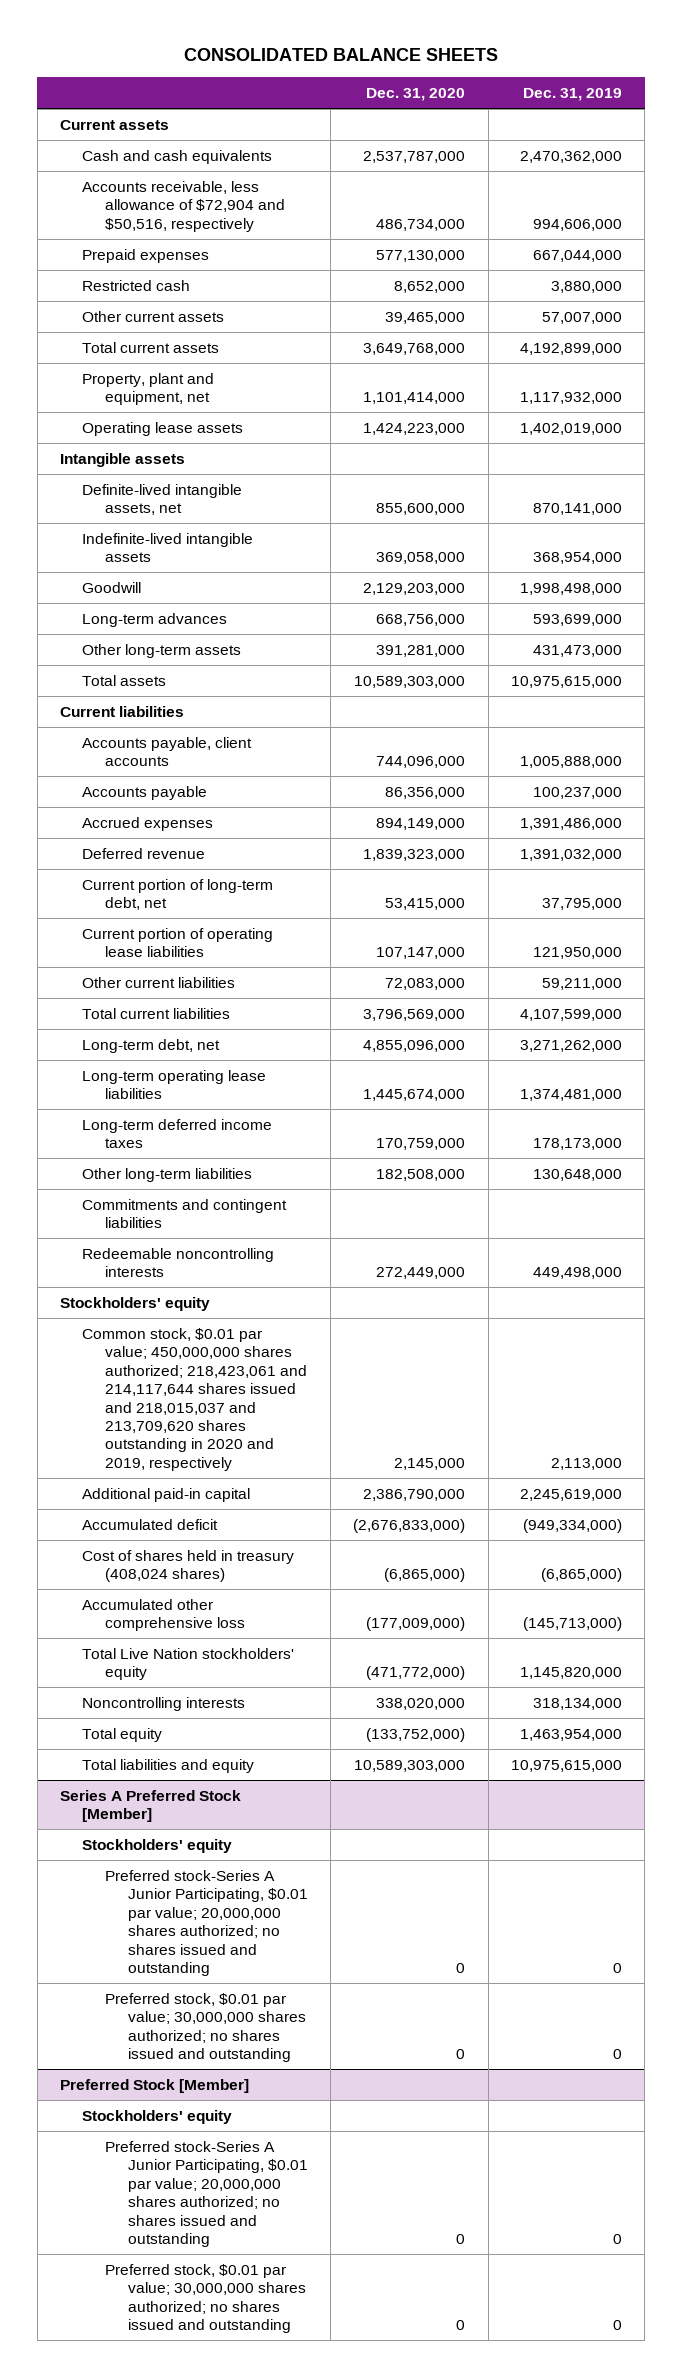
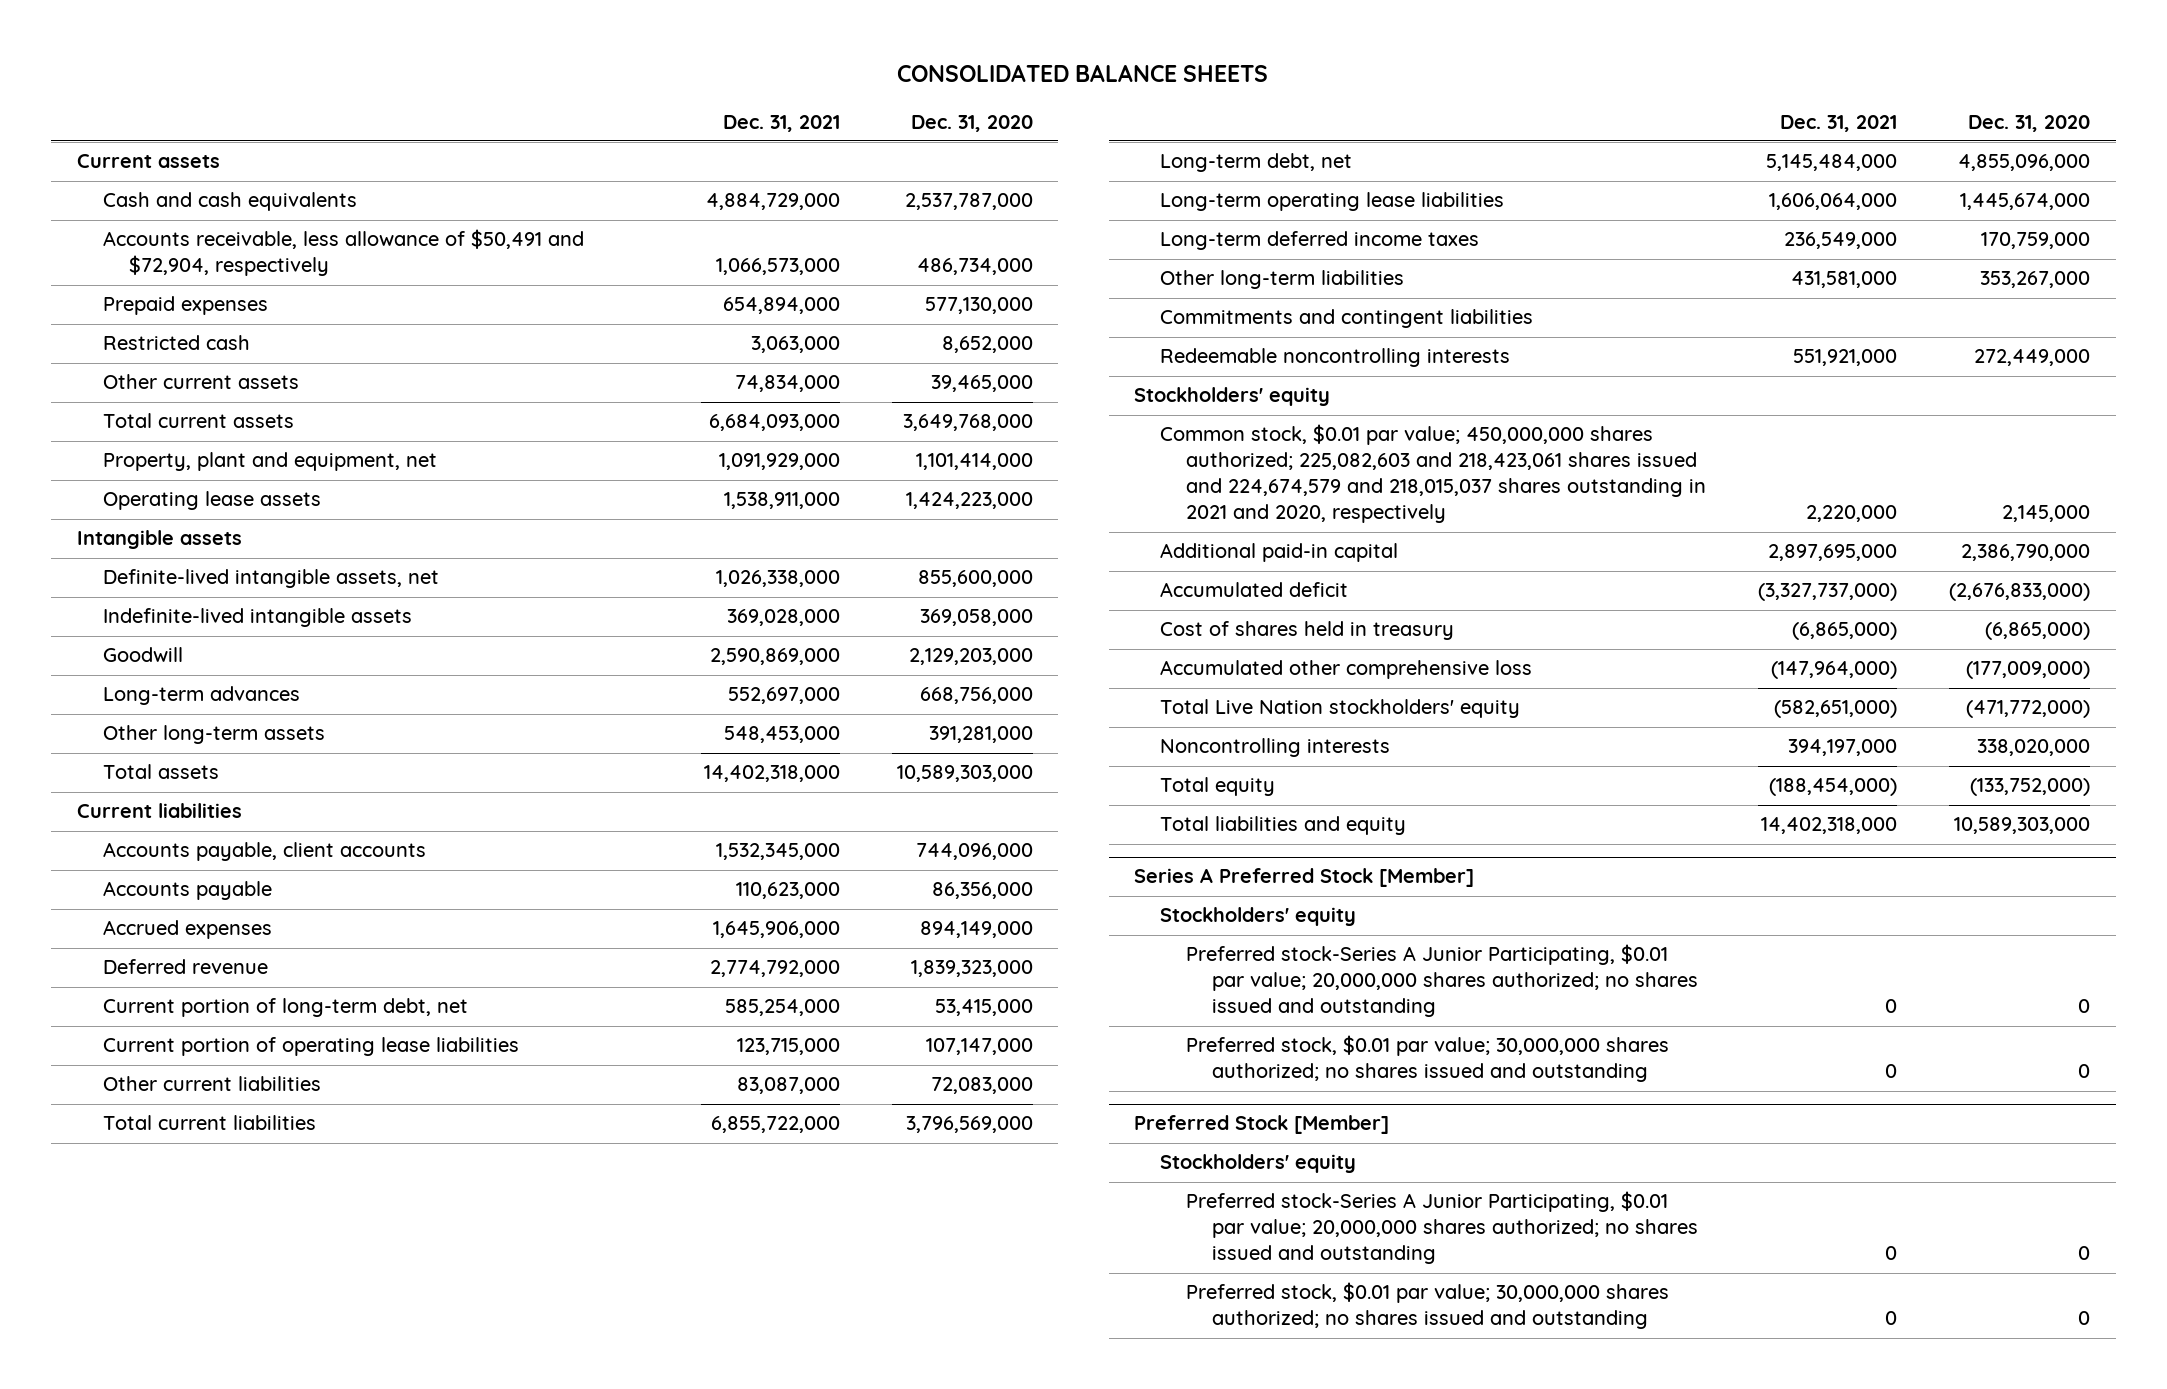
- | Dec. 31, 2020 | Dec. 31, 2019
+ | Dec. 31, 2021 | Dec. 31, 2020
- Accounts receivable, less allowance of $72,904 and $50,516, respectively | 486,734,000 | 994,606,000
+ Accounts receivable, less allowance of $50,491 and $72,904, respectively | 1,066,573,000 | 486,734,000
- Other long-term liabilities | 182,508,000 | 130,648,000
+ Other long-term liabilities | 431,581,000 | 353,267,000
- Common stock, $0.01 par value; 450,000,000 shares authorized; 218,423,061 and 214,117,644 shares issued and 218,015,037 and 213,709,620 shares outstanding in 2020 and 2019, respectively | 2,145,000 | 2,113,000
+ Common stock, $0.01 par value; 450,000,000 shares authorized; 225,082,603 and 218,423,061 shares issued and 224,674,579 and 218,015,037 shares outstanding in 2021 and 2020, respectively | 2,220,000 | 2,145,000
- Cost of shares held in treasury (408,024 shares) | (6,865,000) | (6,865,000)
+ Cost of shares held in treasury | (6,865,000) | (6,865,000)

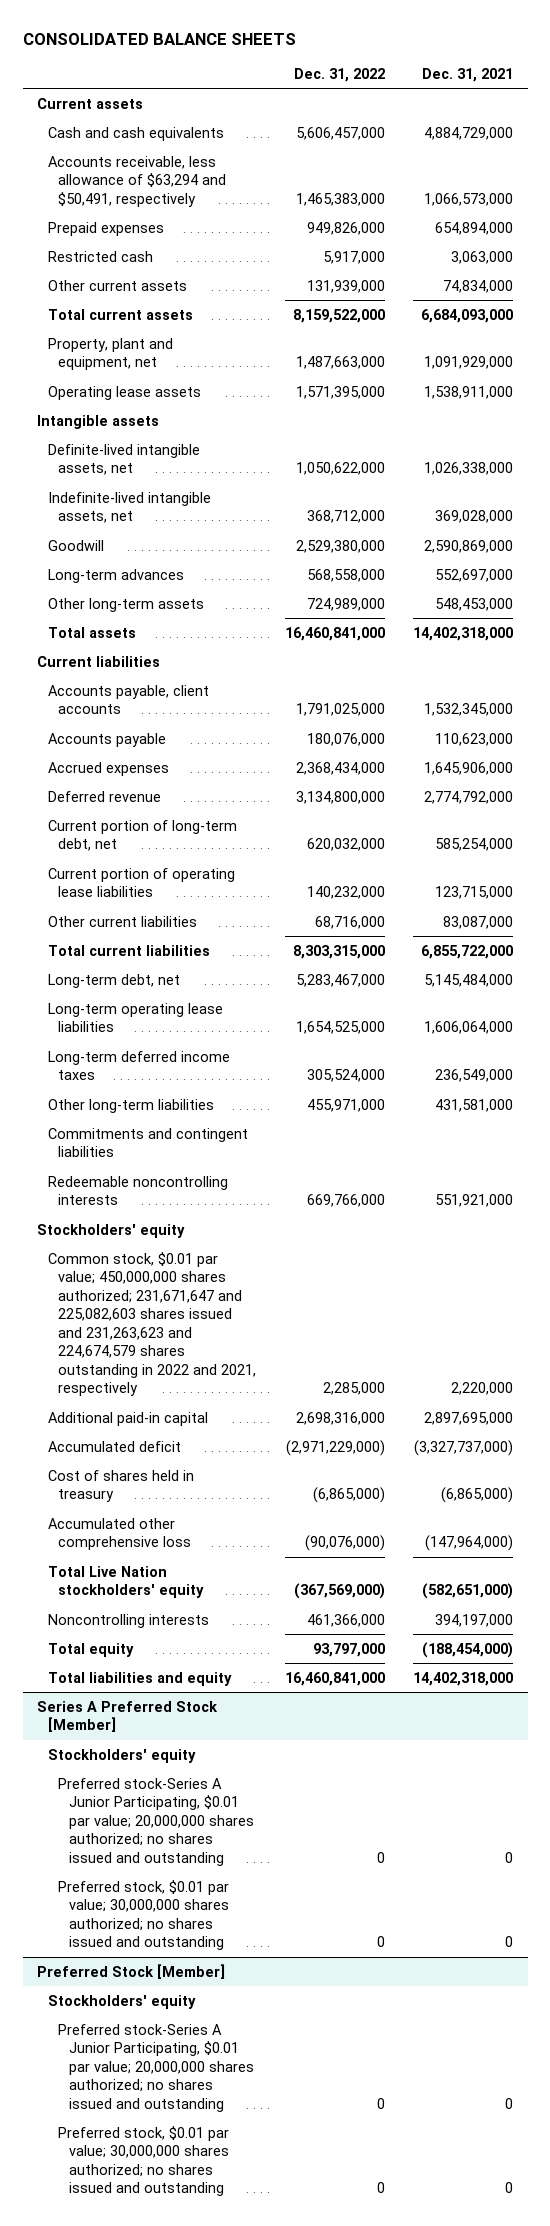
- | Dec. 31, 2021 | Dec. 31, 2020
+ | Dec. 31, 2022 | Dec. 31, 2021
- Accounts receivable, less allowance of $50,491 and $72,904, respectively | 1,066,573,000 | 486,734,000
+ Accounts receivable, less allowance of $63,294 and $50,491, respectively | 1,465,383,000 | 1,066,573,000
- Indefinite-lived intangible assets | 369,028,000 | 369,058,000
+ Indefinite-lived intangible assets, net | 368,712,000 | 369,028,000
- Common stock, $0.01 par value; 450,000,000 shares authorized; 225,082,603 and 218,423,061 shares issued and 224,674,579 and 218,015,037 shares outstanding in 2021 and 2020, respectively | 2,220,000 | 2,145,000
+ Common stock, $0.01 par value; 450,000,000 shares authorized; 231,671,647 and 225,082,603 shares issued and 231,263,623 and 224,674,579 shares outstanding in 2022 and 2021, respectively | 2,285,000 | 2,220,000

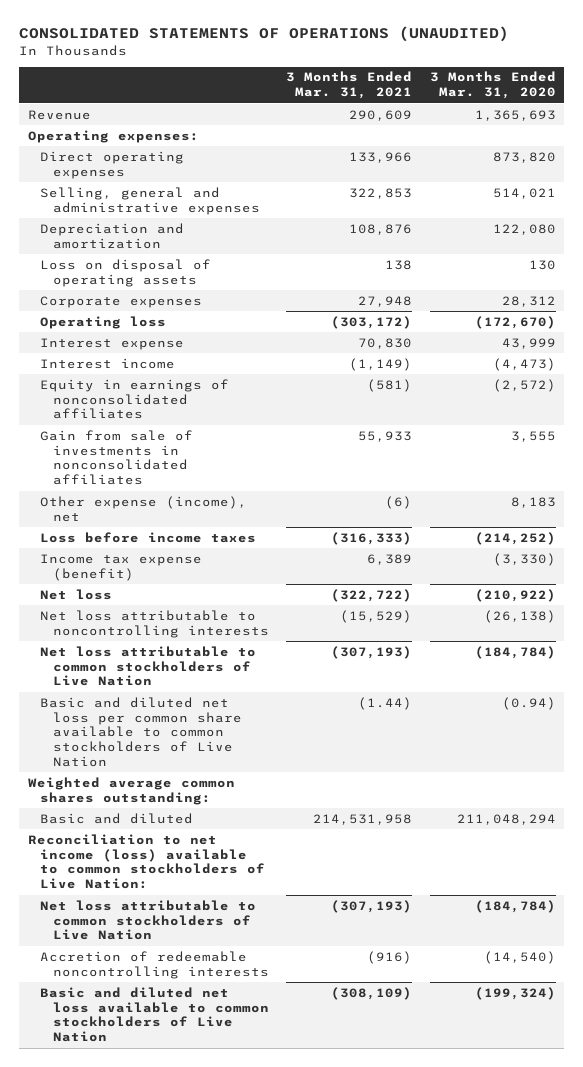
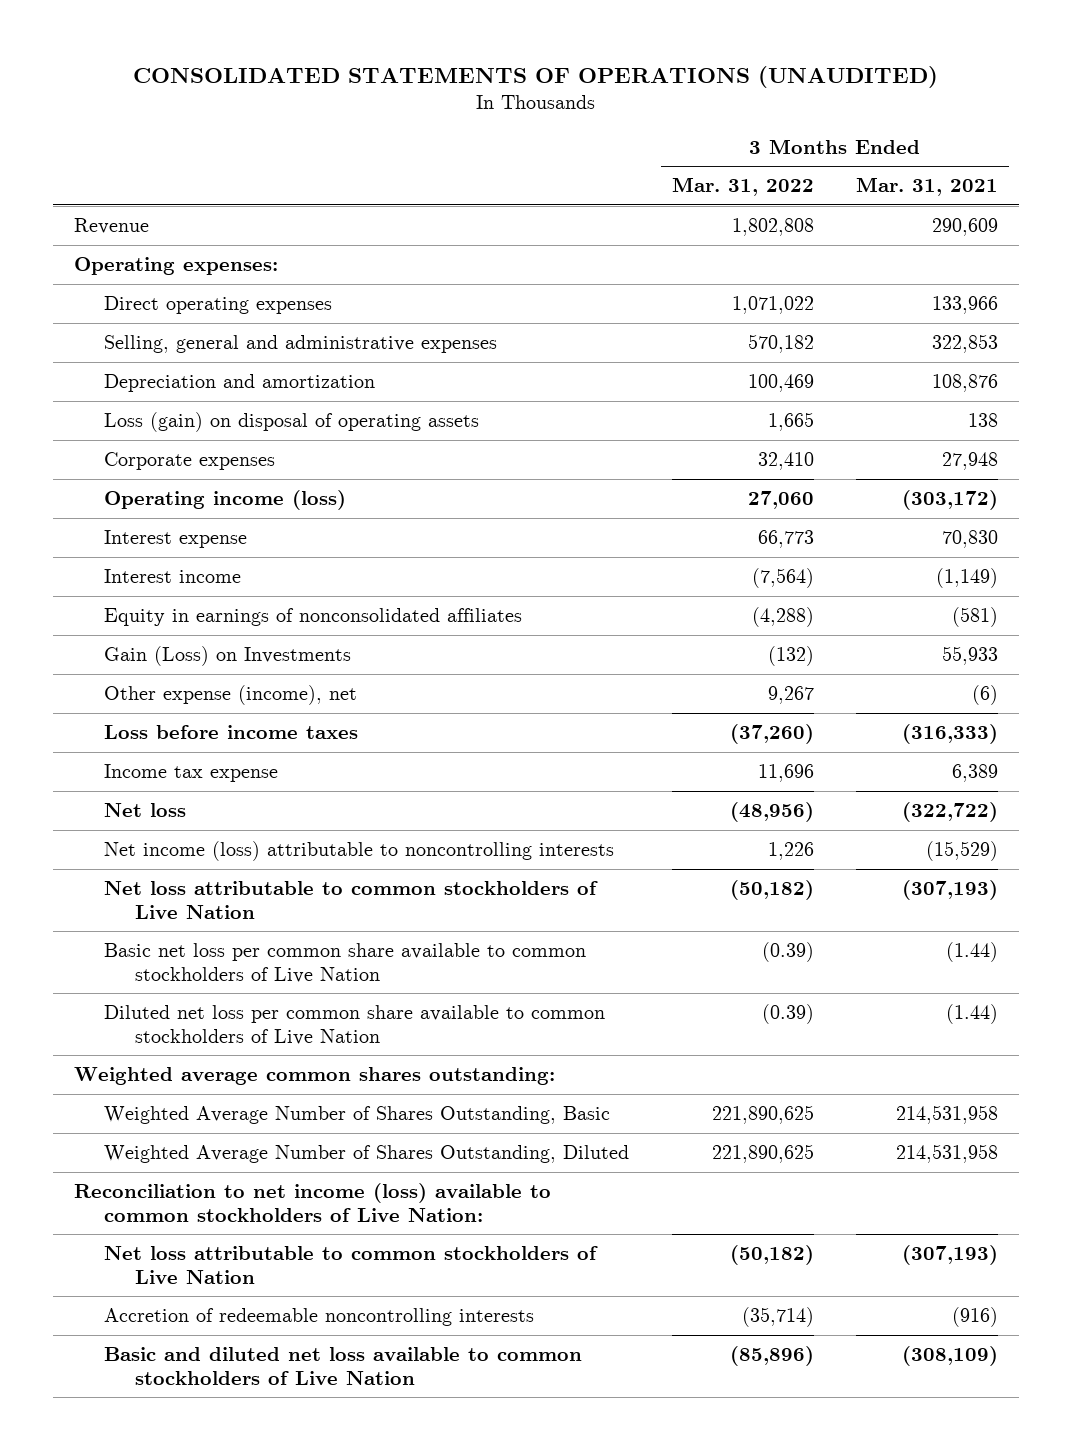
- | 3 Months Ended Mar. 31, 2021 | 3 Months Ended Mar. 31, 2020
+ | 3 Months Ended Mar. 31, 2022 | 3 Months Ended Mar. 31, 2021
- Loss on disposal of operating assets | 138 | 130
+ Loss (gain) on disposal of operating assets | 1,665 | 138
- Operating loss | (303,172) | (172,670)
+ Operating income (loss) | 27,060 | (303,172)
- Gain from sale of investments in nonconsolidated affiliates | 55,933 | 3,555
+ Gain (Loss) on Investments | (132) | 55,933
- Income tax expense (benefit) | 6,389 | (3,330)
+ Income tax expense | 11,696 | 6,389
- Net loss attributable to noncontrolling interests | (15,529) | (26,138)
+ Net income (loss) attributable to noncontrolling interests | 1,226 | (15,529)
- Basic and diluted net loss per common share available to common stockholders of Live Nation | (1.44) | (0.94)
+ Basic net loss per common share available to common stockholders of Live Nation | (0.39) | (1.44)
+ Diluted net loss per common share available to common stockholders of Live Nation | (0.39) | (1.44)
- Basic and diluted | 214,531,958 | 211,048,294
+ Weighted Average Number of Shares Outstanding, Basic | 221,890,625 | 214,531,958
+ Weighted Average Number of Shares Outstanding, Diluted | 221,890,625 | 214,531,958

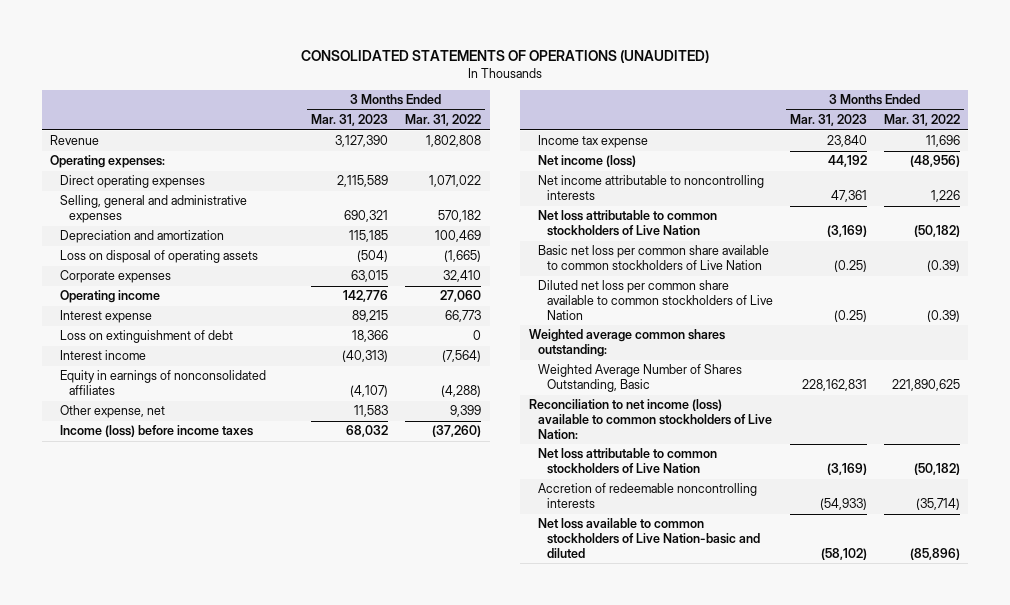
- | 3 Months Ended Mar. 31, 2022 | 3 Months Ended Mar. 31, 2021
+ | 3 Months Ended Mar. 31, 2023 | 3 Months Ended Mar. 31, 2022
- Loss (gain) on disposal of operating assets | 1,665 | 138
+ Loss on disposal of operating assets | (504) | (1,665)
- Operating income (loss) | 27,060 | (303,172)
+ Operating income | 142,776 | 27,060
+ Loss on extinguishment of debt | 18,366 | 0
- Gain (Loss) on Investments | (132) | 55,933
- Other expense (income), net | 9,267 | (6)
- Loss before income taxes | (37,260) | (316,333)
+ Other expense, net | 11,583 | 9,399
+ Income (loss) before income taxes | 68,032 | (37,260)
- Net loss | (48,956) | (322,722)
- Net income (loss) attributable to noncontrolling interests | 1,226 | (15,529)
+ Net income (loss) | 44,192 | (48,956)
+ Net income attributable to noncontrolling interests | 47,361 | 1,226
- Weighted Average Number of Shares Outstanding, Diluted | 221,890,625 | 214,531,958
- Basic and diluted net loss available to common stockholders of Live Nation | (85,896) | (308,109)
+ Net loss available to common stockholders of Live Nation-basic and diluted | (58,102) | (85,896)

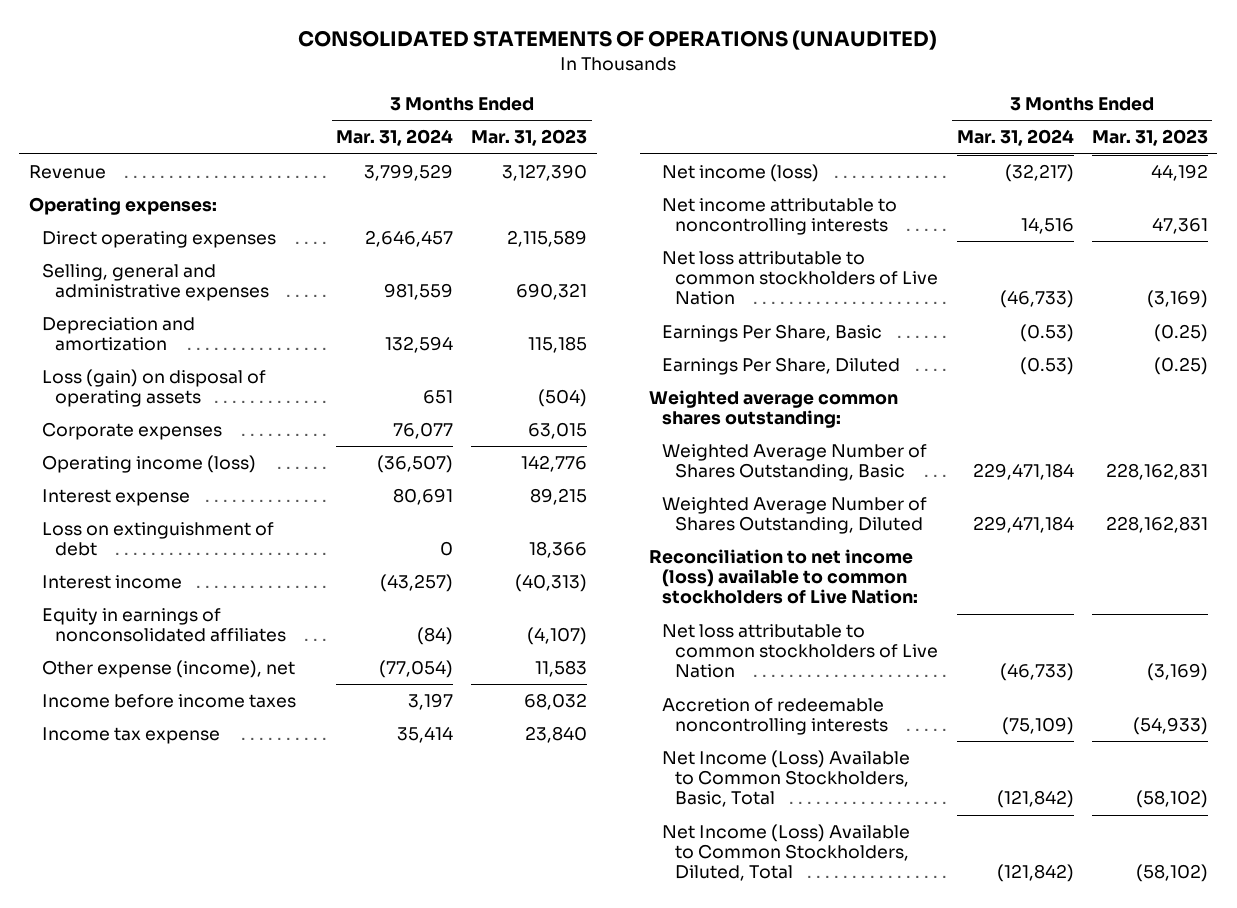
- | 3 Months Ended Mar. 31, 2023 | 3 Months Ended Mar. 31, 2022
+ | 3 Months Ended Mar. 31, 2024 | 3 Months Ended Mar. 31, 2023
- Loss on disposal of operating assets | (504) | (1,665)
+ Loss (gain) on disposal of operating assets | 651 | (504)
- Operating income | 142,776 | 27,060
+ Operating income (loss) | (36,507) | 142,776
- Other expense, net | 11,583 | 9,399
- Income (loss) before income taxes | 68,032 | (37,260)
+ Other expense (income), net | (77,054) | 11,583
+ Income before income taxes | 3,197 | 68,032
- Basic net loss per common share available to common stockholders of Live Nation | (0.25) | (0.39)
- Diluted net loss per common share available to common stockholders of Live Nation | (0.25) | (0.39)
+ Earnings Per Share, Basic | (0.53) | (0.25)
+ Earnings Per Share, Diluted | (0.53) | (0.25)
+ Weighted Average Number of Shares Outstanding, Diluted | 229,471,184 | 228,162,831
- Net loss available to common stockholders of Live Nation-basic and diluted | (58,102) | (85,896)
+ Net Income (Loss) Available to Common Stockholders, Basic, Total | (121,842) | (58,102)
+ Net Income (Loss) Available to Common Stockholders, Diluted, Total | (121,842) | (58,102)

